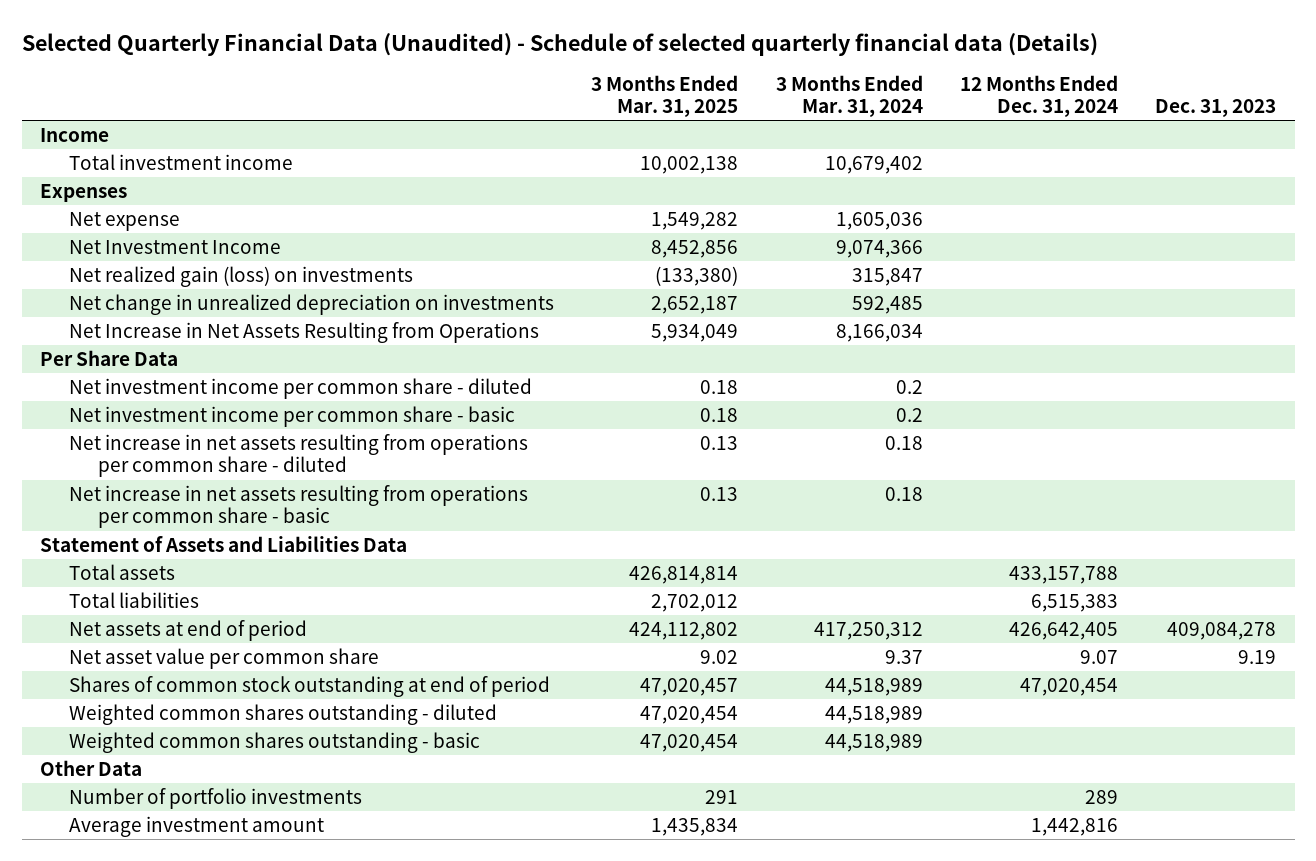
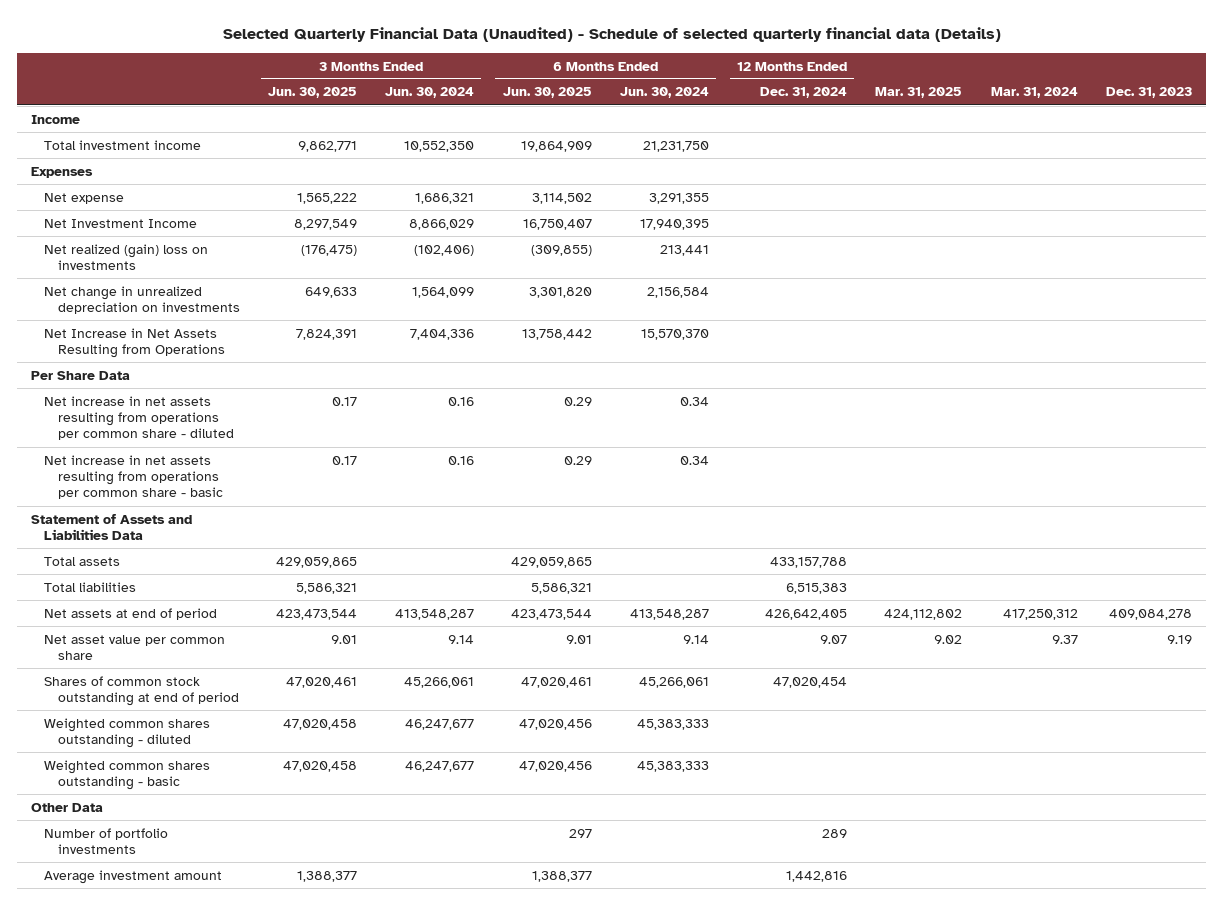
- | 3 Months Ended Mar. 31, 2025 | 3 Months Ended Mar. 31, 2024 | 12 Months Ended Dec. 31, 2024 | Dec. 31, 2023
+ | 3 Months Ended Jun. 30, 2025 | 3 Months Ended Jun. 30, 2024 | 6 Months Ended Jun. 30, 2025 | 6 Months Ended Jun. 30, 2024 | 12 Months Ended Dec. 31, 2024 | Mar. 31, 2025 | Mar. 31, 2024 | Dec. 31, 2023
- Net realized gain (loss) on investments | (133,380) | 315,847 | |
+ Net realized (gain) loss on investments | (176,475) | (102,406) | (309,855) | 213,441 | | | |
- Net investment income per common share - diluted | 0.18 | 0.2 | |
- Net investment income per common share - basic | 0.18 | 0.2 | |

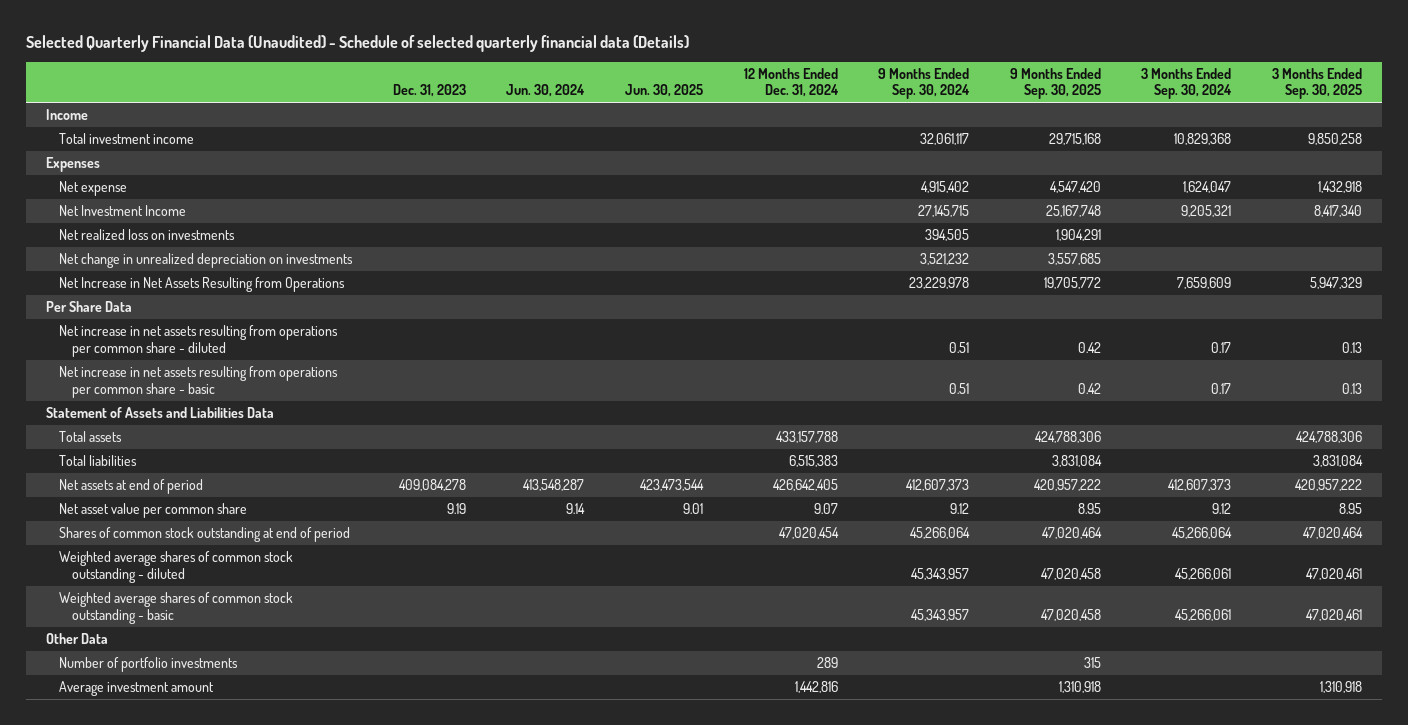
- | 3 Months Ended Jun. 30, 2025 | 3 Months Ended Jun. 30, 2024 | 6 Months Ended Jun. 30, 2025 | 6 Months Ended Jun. 30, 2024 | 12 Months Ended Dec. 31, 2024 | Mar. 31, 2025 | Mar. 31, 2024 | Dec. 31, 2023
+ | Dec. 31, 2023 | Jun. 30, 2024 | Jun. 30, 2025 | 12 Months Ended Dec. 31, 2024 | 9 Months Ended Sep. 30, 2024 | 9 Months Ended Sep. 30, 2025 | 3 Months Ended Sep. 30, 2024 | 3 Months Ended Sep. 30, 2025
- Net realized (gain) loss on investments | (176,475) | (102,406) | (309,855) | 213,441 | | | |
+ Net realized loss on investments | | | | | 394,505 | 1,904,291 | |
- Weighted common shares outstanding - diluted | 47,020,458 | 46,247,677 | 47,020,456 | 45,383,333 | | | |
- Weighted common shares outstanding - basic | 47,020,458 | 46,247,677 | 47,020,456 | 45,383,333 | | | |
+ Weighted average shares of common stock outstanding - diluted | | | | | 45,343,957 | 47,020,458 | 45,266,061 | 47,020,461
+ Weighted average shares of common stock outstanding - basic | | | | | 45,343,957 | 47,020,458 | 45,266,061 | 47,020,461

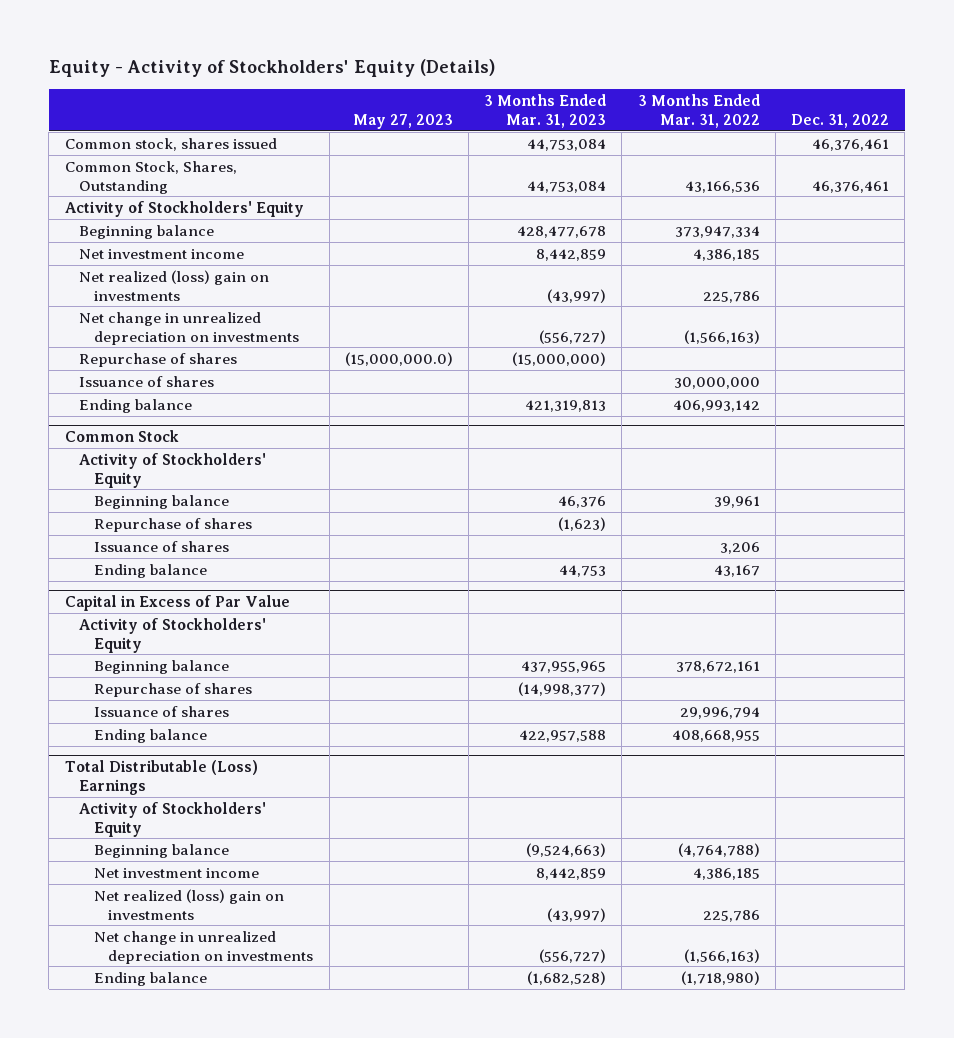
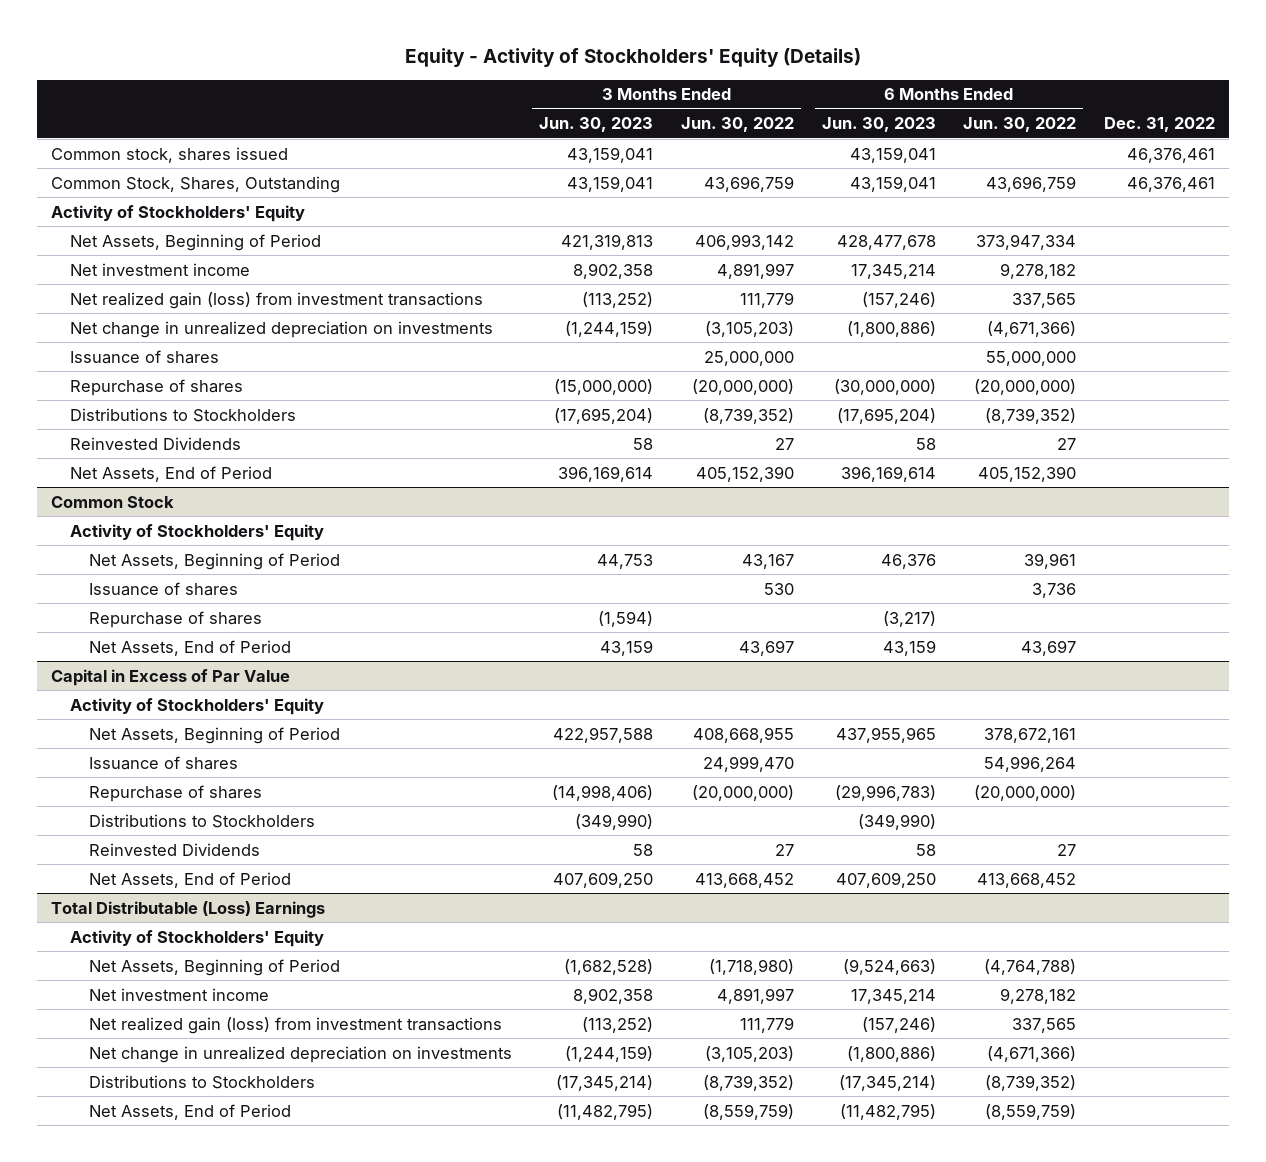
- | May 27, 2023 | 3 Months Ended Mar. 31, 2023 | 3 Months Ended Mar. 31, 2022 | Dec. 31, 2022
+ | 3 Months Ended Jun. 30, 2023 | 3 Months Ended Jun. 30, 2022 | 6 Months Ended Jun. 30, 2023 | 6 Months Ended Jun. 30, 2022 | Dec. 31, 2022
- Beginning balance | | 428,477,678 | 373,947,334 |
+ Net Assets, Beginning of Period | 421,319,813 | 406,993,142 | 428,477,678 | 373,947,334 |
- Net realized (loss) gain on investments | | (43,997) | 225,786 |
+ Net realized gain (loss) from investment transactions | (113,252) | 111,779 | (157,246) | 337,565 |
- Ending balance | | 421,319,813 | 406,993,142 |
moved down: Repurchase of shares | (15,000,000) | (20,000,000) | (30,000,000) | (20,000,000) |
+ Distributions to Stockholders | (17,695,204) | (8,739,352) | (17,695,204) | (8,739,352) |
+ Reinvested Dividends | 58 | 27 | 58 | 27 |
+ Net Assets, End of Period | 396,169,614 | 405,152,390 | 396,169,614 | 405,152,390 |
@ Common Stock
- Beginning balance | | 46,376 | 39,961 |
+ Net Assets, Beginning of Period | 44,753 | 43,167 | 46,376 | 39,961 |
- Ending balance | | 44,753 | 43,167 |
moved down: Repurchase of shares | (1,594) | | (3,217) | |
+ Net Assets, End of Period | 43,159 | 43,697 | 43,159 | 43,697 |
@ Capital in Excess of Par Value
- Beginning balance | | 437,955,965 | 378,672,161 |
+ Net Assets, Beginning of Period | 422,957,588 | 408,668,955 | 437,955,965 | 378,672,161 |
- Ending balance | | 422,957,588 | 408,668,955 |
moved down: Repurchase of shares | (14,998,406) | (20,000,000) | (29,996,783) | (20,000,000) |
+ Distributions to Stockholders | (349,990) | | (349,990) | |
+ Reinvested Dividends | 58 | 27 | 58 | 27 |
+ Net Assets, End of Period | 407,609,250 | 413,668,452 | 407,609,250 | 413,668,452 |
@ Total Distributable (Loss) Earnings
- Beginning balance | | (9,524,663) | (4,764,788) |
+ Net Assets, Beginning of Period | (1,682,528) | (1,718,980) | (9,524,663) | (4,764,788) |
- Net realized (loss) gain on investments | | (43,997) | 225,786 |
+ Net realized gain (loss) from investment transactions | (113,252) | 111,779 | (157,246) | 337,565 |
- Ending balance | | (1,682,528) | (1,718,980) |
+ Distributions to Stockholders | (17,345,214) | (8,739,352) | (17,345,214) | (8,739,352) |
+ Net Assets, End of Period | (11,482,795) | (8,559,759) | (11,482,795) | (8,559,759) |

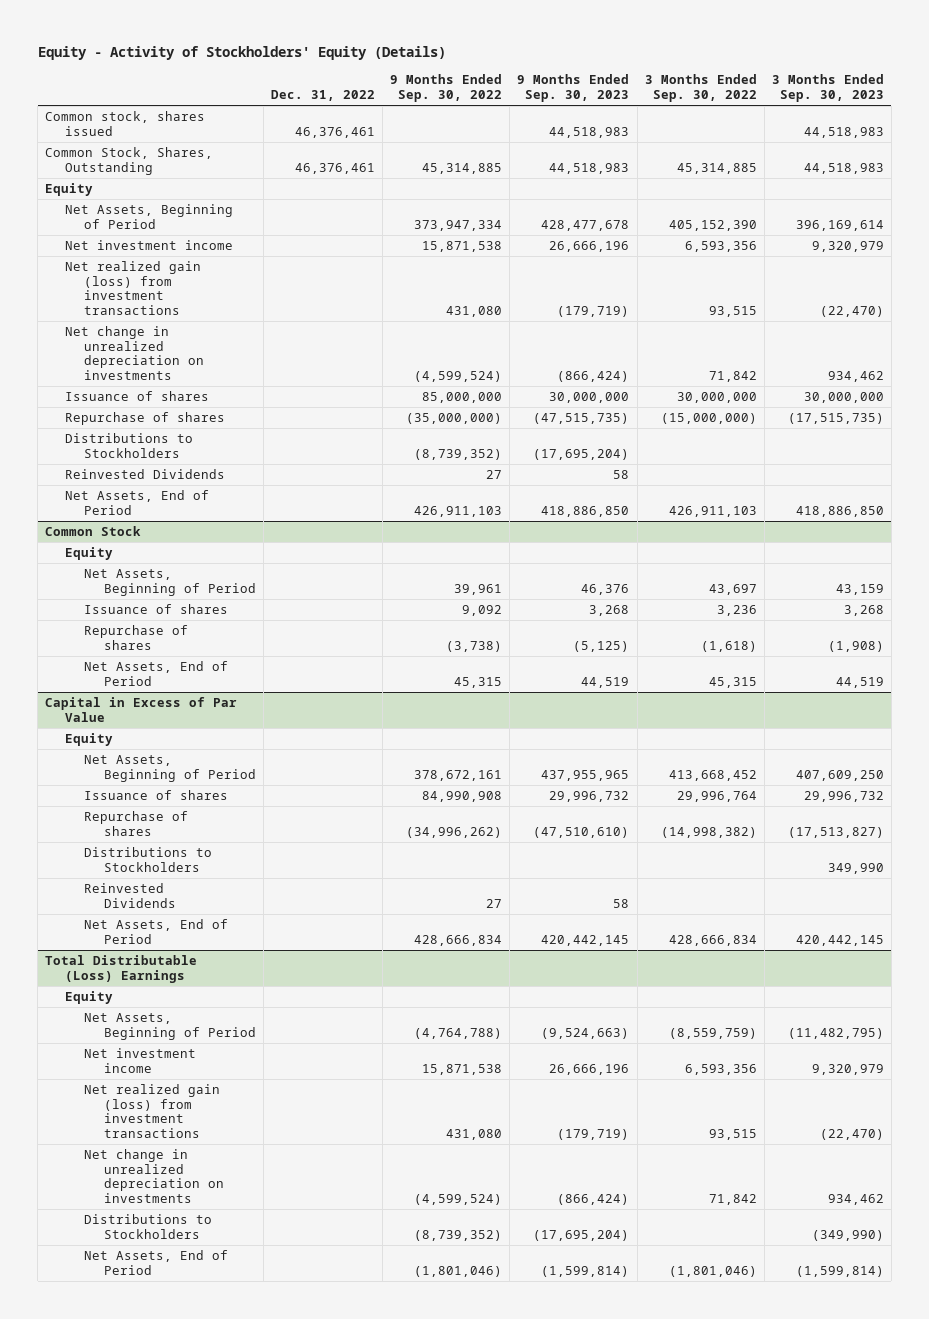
- | 3 Months Ended Jun. 30, 2023 | 3 Months Ended Jun. 30, 2022 | 6 Months Ended Jun. 30, 2023 | 6 Months Ended Jun. 30, 2022 | Dec. 31, 2022
+ | Dec. 31, 2022 | 9 Months Ended Sep. 30, 2022 | 9 Months Ended Sep. 30, 2023 | 3 Months Ended Sep. 30, 2022 | 3 Months Ended Sep. 30, 2023
- Activity of Stockholders' Equity
+ Equity
@ Common Stock
- Activity of Stockholders' Equity
+ Equity
@ Capital in Excess of Par Value
- Activity of Stockholders' Equity
+ Equity
@ Total Distributable (Loss) Earnings
- Activity of Stockholders' Equity
+ Equity

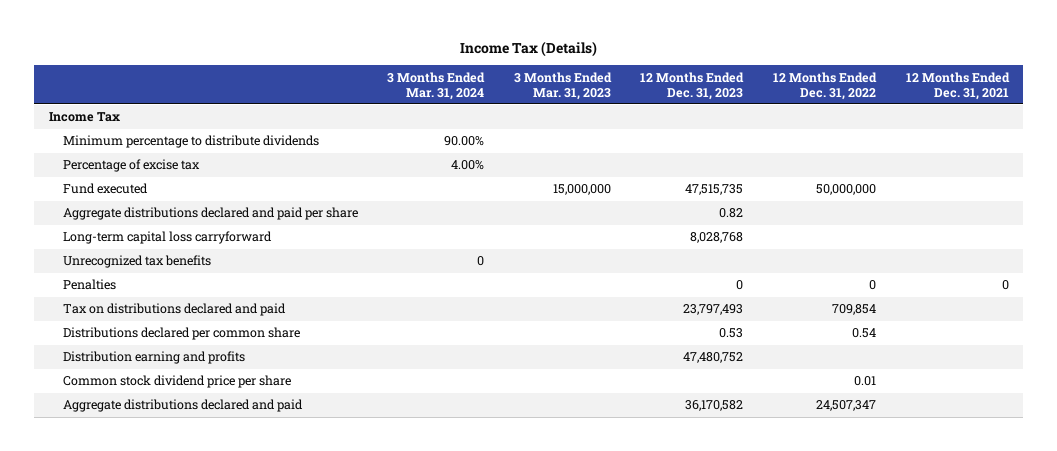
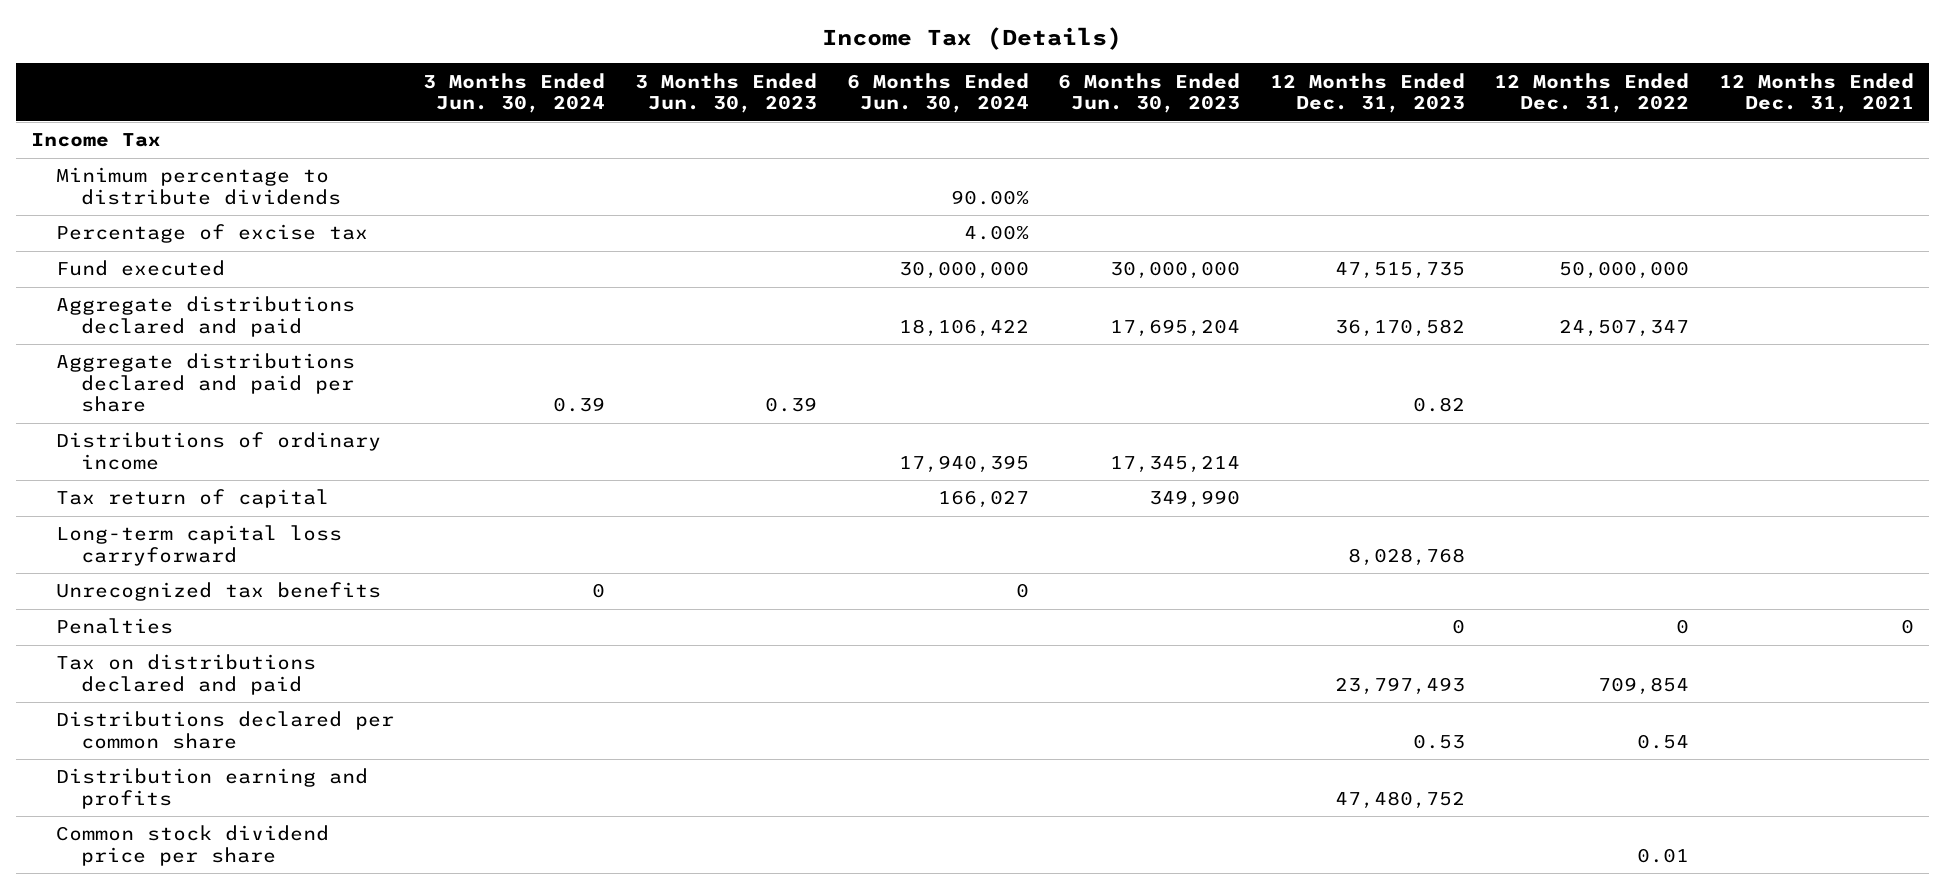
- | 3 Months Ended Mar. 31, 2024 | 3 Months Ended Mar. 31, 2023 | 12 Months Ended Dec. 31, 2023 | 12 Months Ended Dec. 31, 2022 | 12 Months Ended Dec. 31, 2021
+ | 3 Months Ended Jun. 30, 2024 | 3 Months Ended Jun. 30, 2023 | 6 Months Ended Jun. 30, 2024 | 6 Months Ended Jun. 30, 2023 | 12 Months Ended Dec. 31, 2023 | 12 Months Ended Dec. 31, 2022 | 12 Months Ended Dec. 31, 2021
moved up: Aggregate distributions declared and paid | | | 18,106,422 | 17,695,204 | 36,170,582 | 24,507,347 |
+ Distributions of ordinary income | | | 17,940,395 | 17,345,214 | | |
+ Tax return of capital | | | 166,027 | 349,990 | | |

